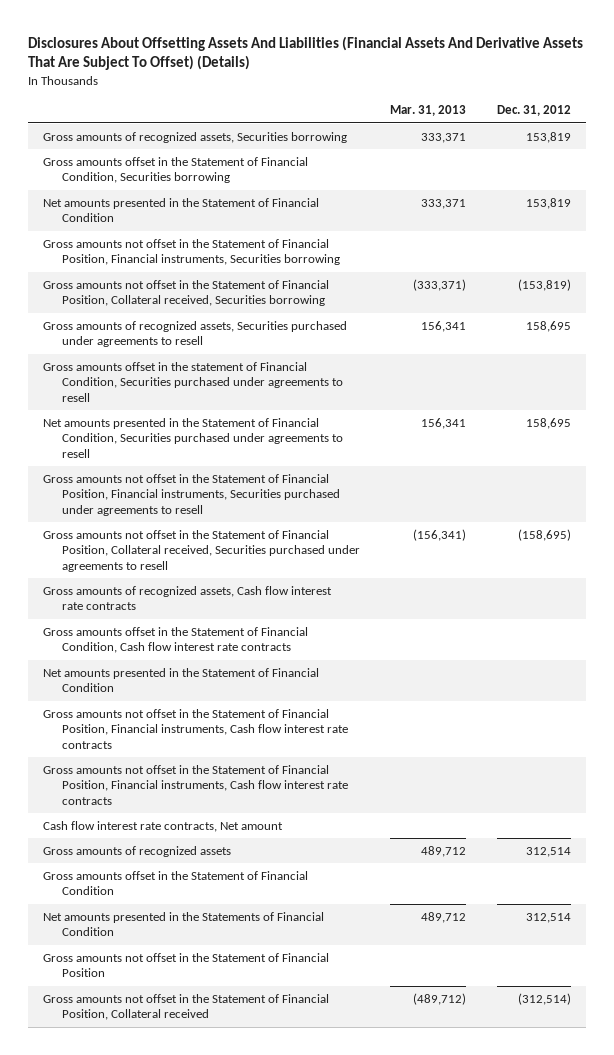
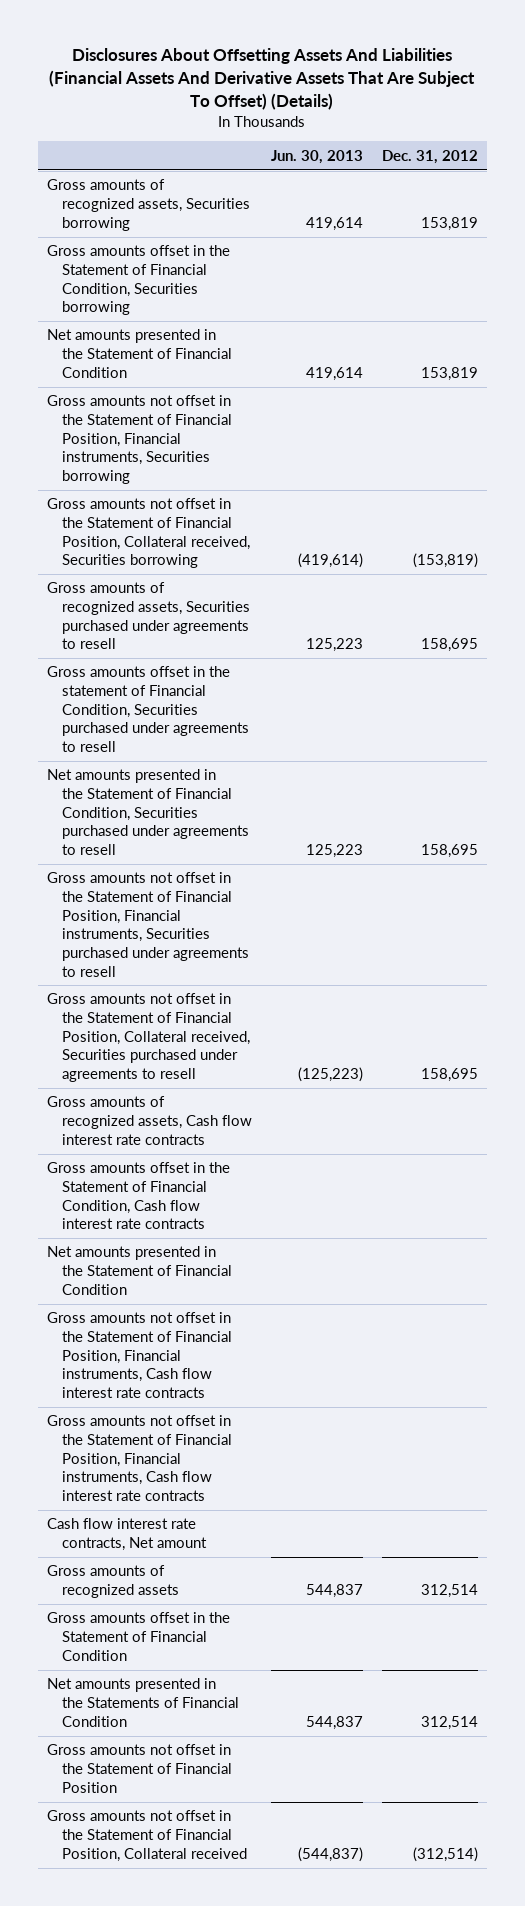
- | Mar. 31, 2013 | Dec. 31, 2012
+ | Jun. 30, 2013 | Dec. 31, 2012
- Gross amounts not offset in the Statement of Financial Position, Collateral received, Securities purchased under agreements to resell | (156,341) | (158,695)
+ Gross amounts not offset in the Statement of Financial Position, Collateral received, Securities purchased under agreements to resell | (125,223) | 158,695

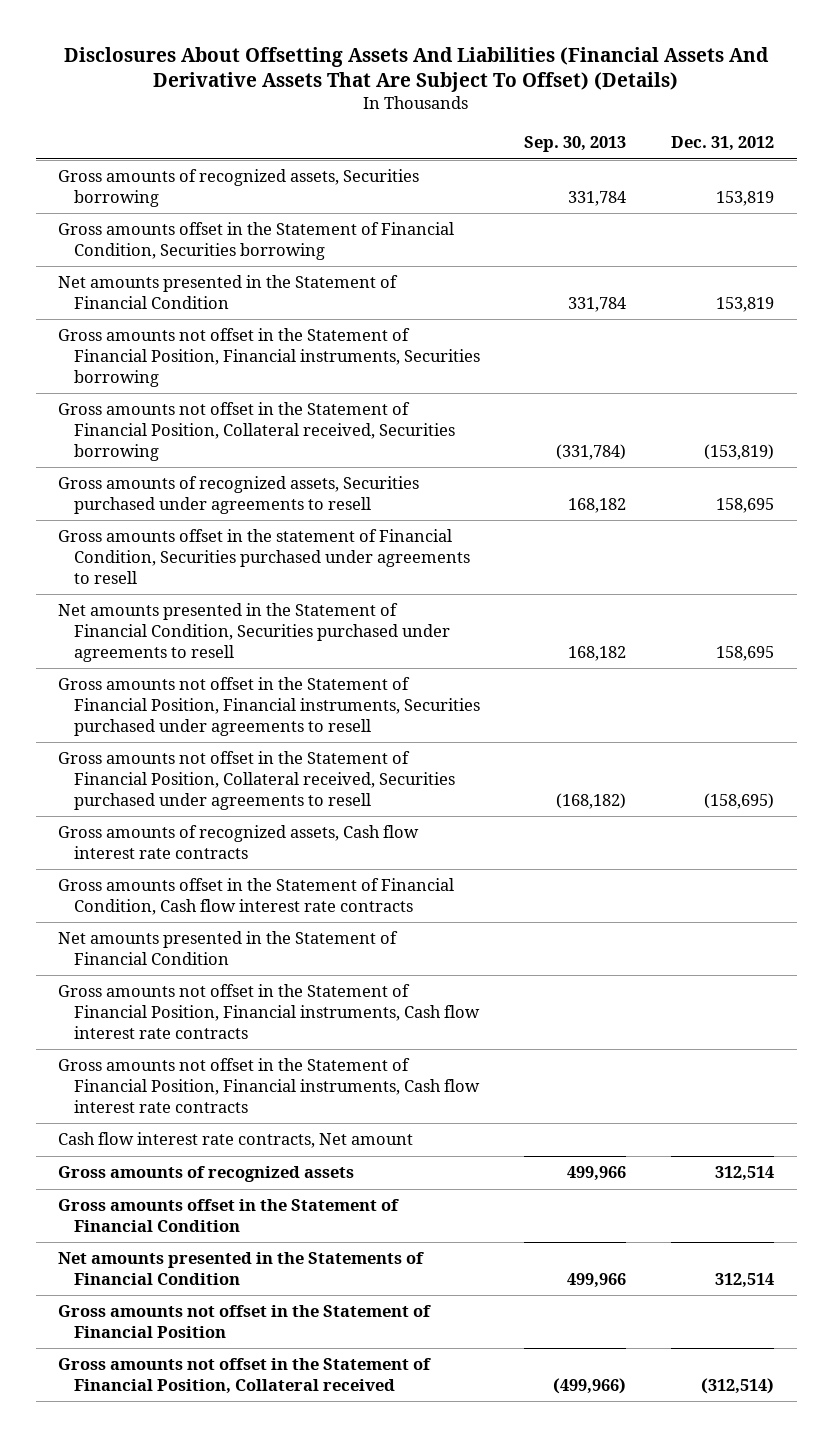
- | Jun. 30, 2013 | Dec. 31, 2012
+ | Sep. 30, 2013 | Dec. 31, 2012
- Gross amounts not offset in the Statement of Financial Position, Collateral received, Securities purchased under agreements to resell | (125,223) | 158,695
+ Gross amounts not offset in the Statement of Financial Position, Collateral received, Securities purchased under agreements to resell | (168,182) | (158,695)

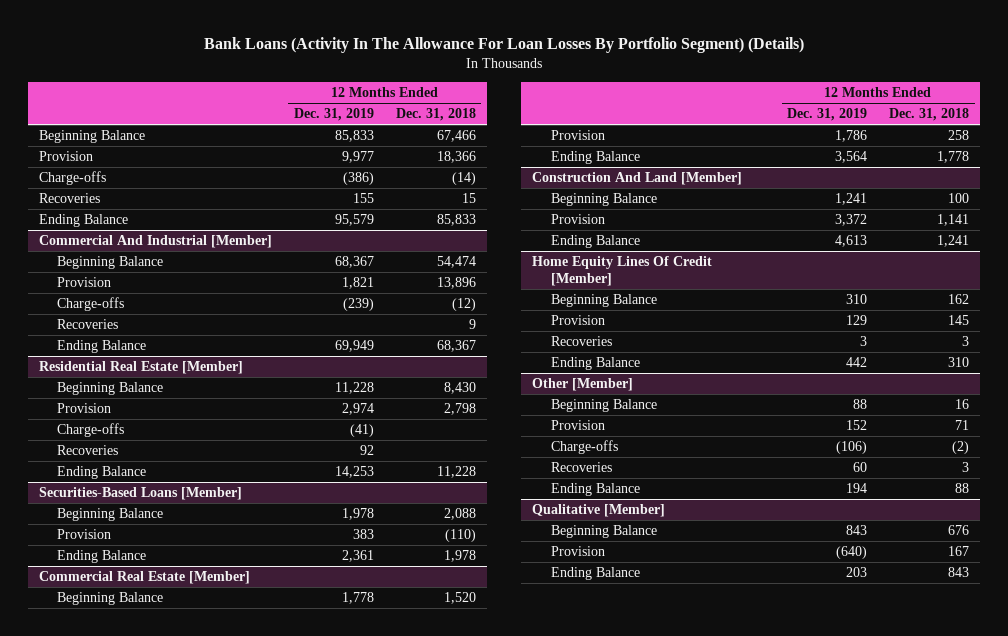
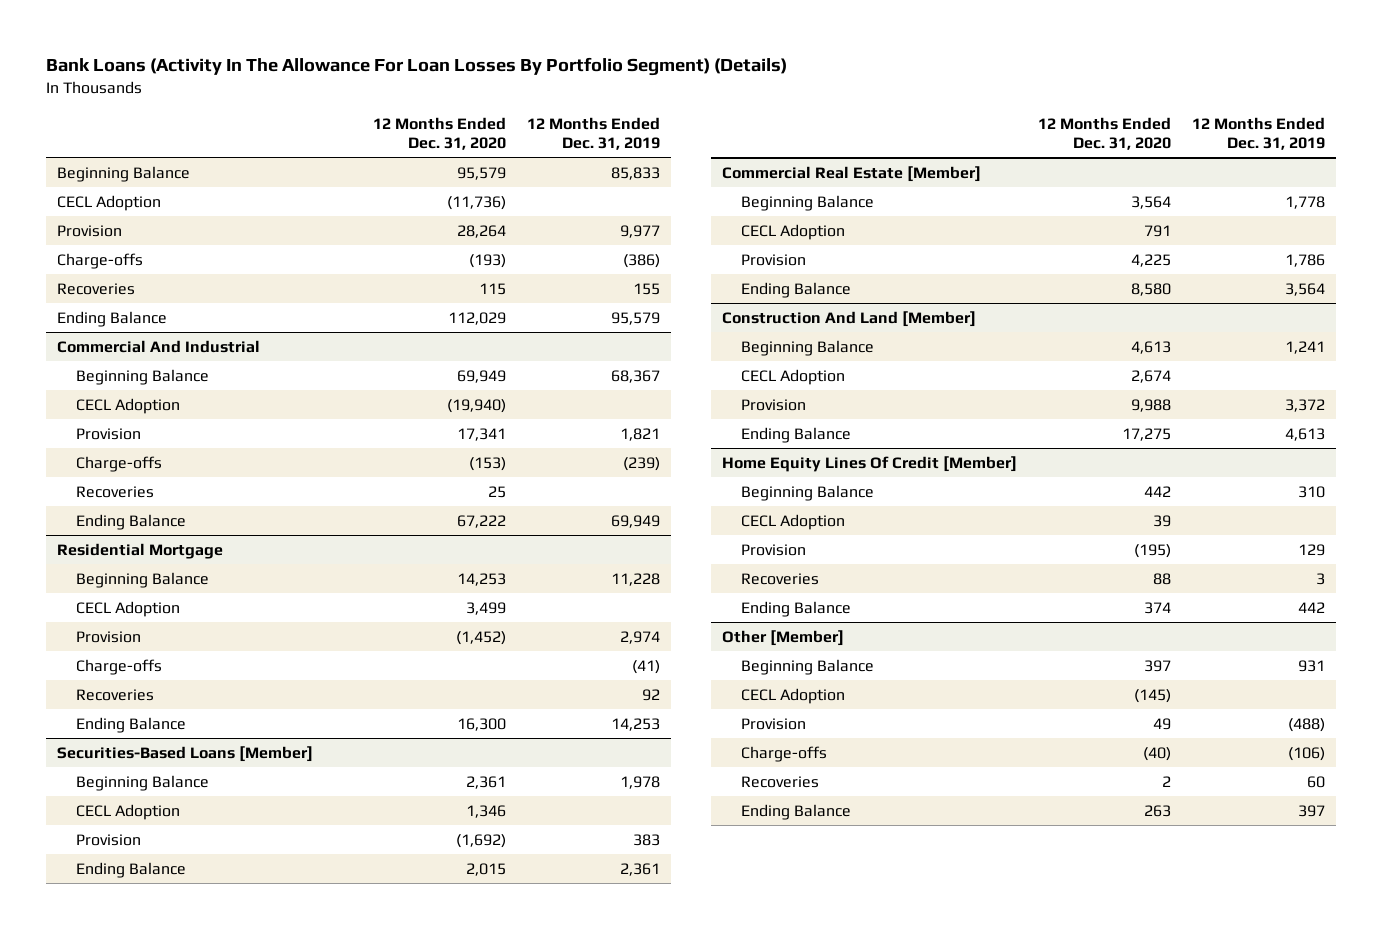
- | 12 Months Ended Dec. 31, 2019 | 12 Months Ended Dec. 31, 2018
+ | 12 Months Ended Dec. 31, 2020 | 12 Months Ended Dec. 31, 2019
+ CECL Adoption | (11,736) |
- Commercial And Industrial [Member]
+ Commercial And Industrial
+ CECL Adoption | (19,940) |
- Residential Real Estate [Member]
+ Residential Mortgage
+ CECL Adoption | 3,499 |
@ Securities-Based Loans [Member]
+ CECL Adoption | 1,346 |
@ Commercial Real Estate [Member]
+ CECL Adoption | 791 |
@ Construction And Land [Member]
+ CECL Adoption | 2,674 |
@ Home Equity Lines Of Credit [Member]
+ CECL Adoption | 39 |
@ Other [Member]
- Beginning Balance | 88 | 16
- Provision | 152 | 71
+ Beginning Balance | 397 | 931
+ CECL Adoption | (145) |
+ Provision | 49 | (488)
- Ending Balance | 194 | 88
- Qualitative [Member]
- Beginning Balance | 843 | 676
- Provision | (640) | 167
- Ending Balance | 203 | 843
@ Other [Member]
+ Ending Balance | 263 | 397

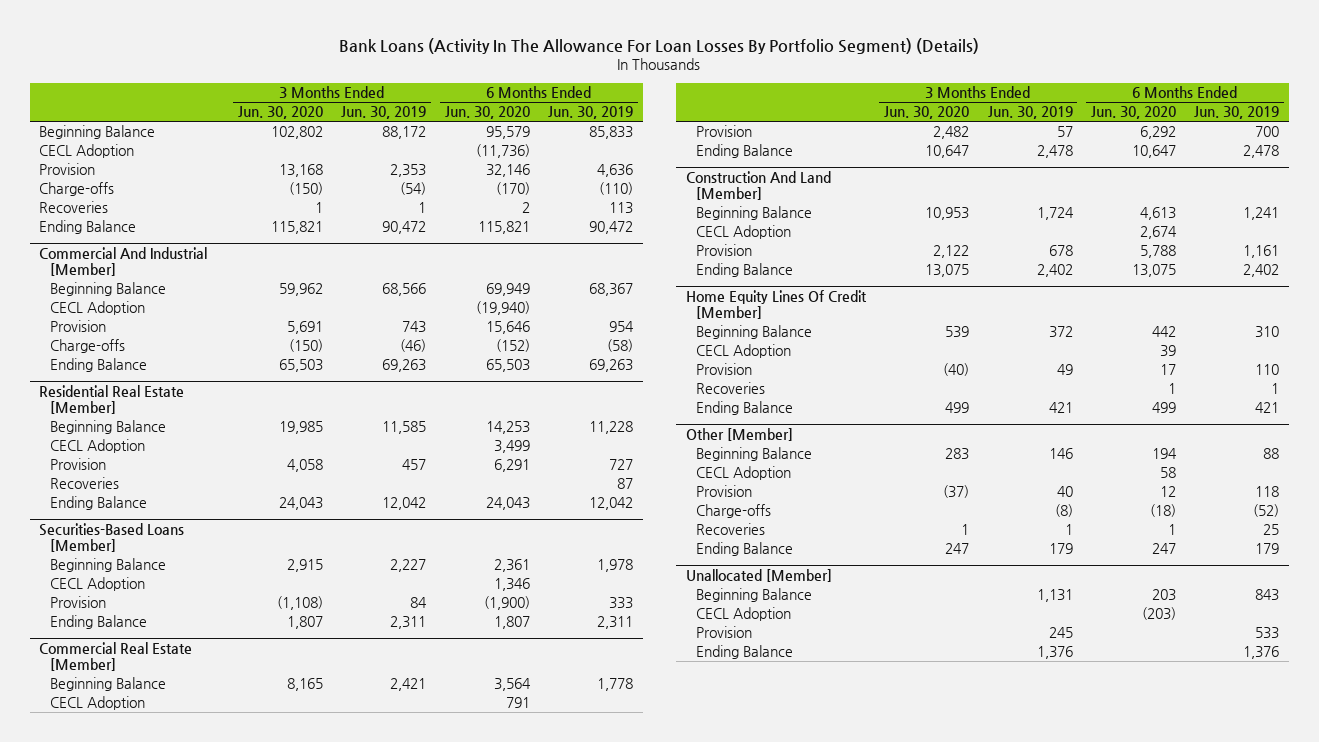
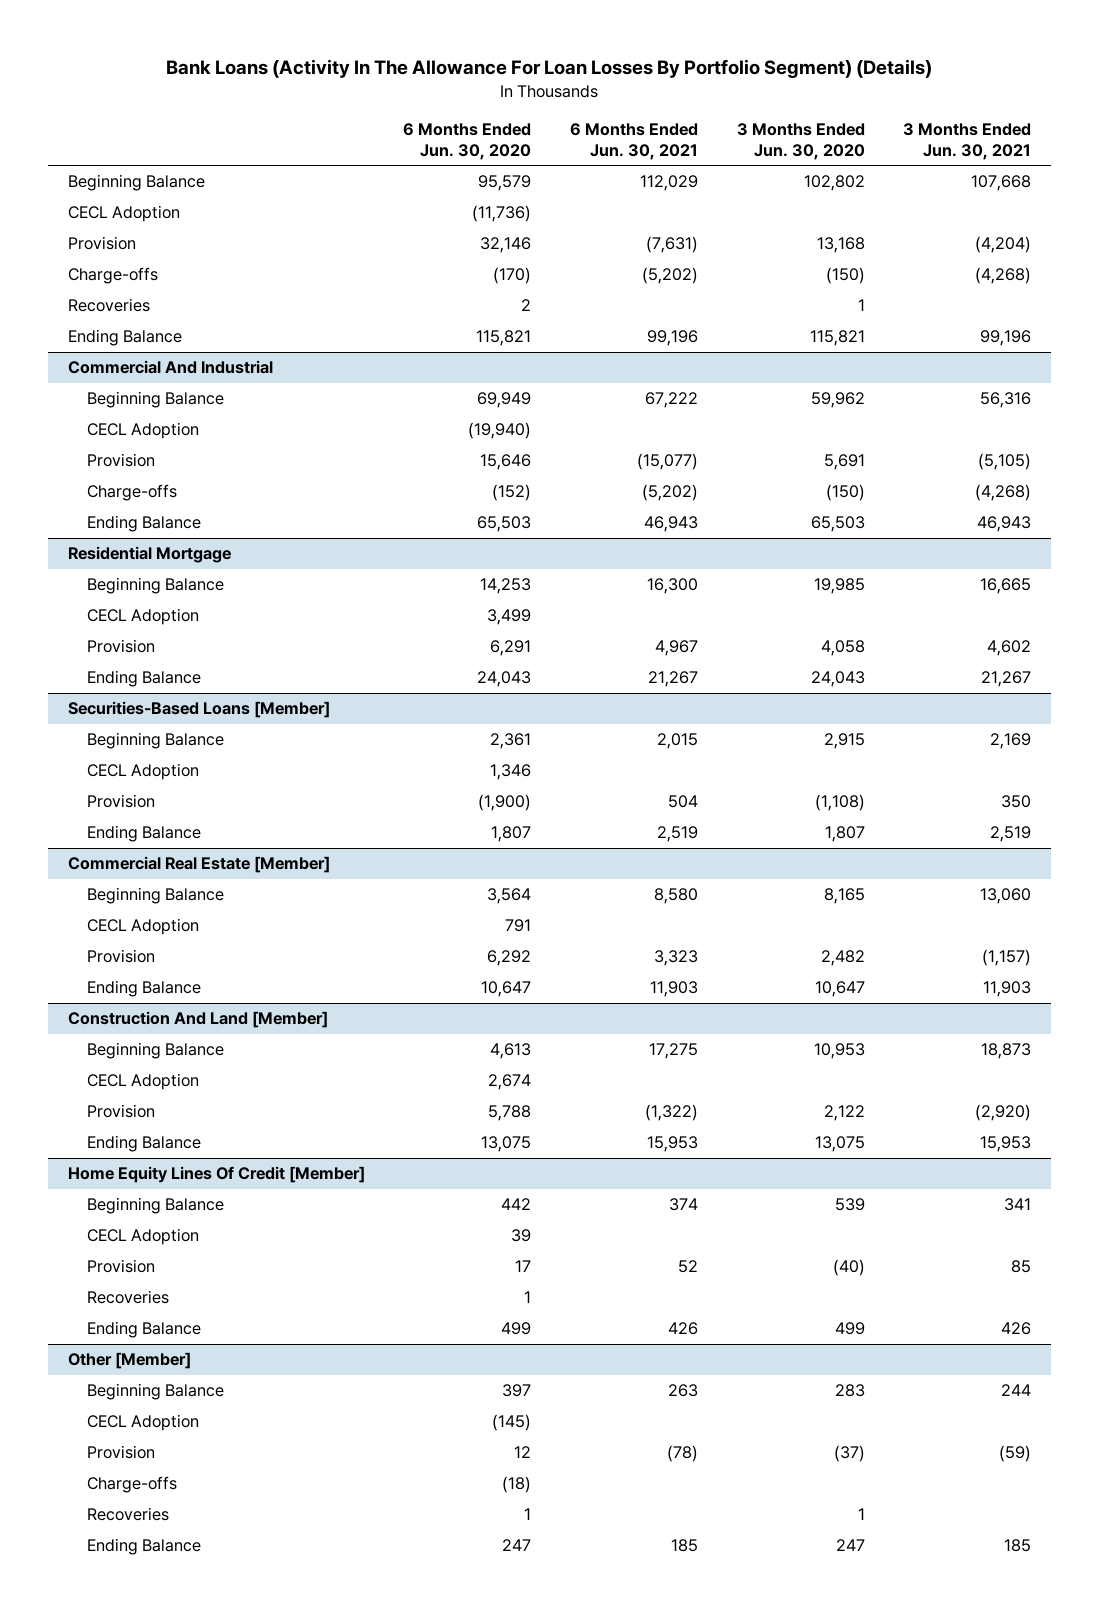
- | 3 Months Ended Jun. 30, 2020 | 3 Months Ended Jun. 30, 2019 | 6 Months Ended Jun. 30, 2020 | 6 Months Ended Jun. 30, 2019
+ | 6 Months Ended Jun. 30, 2020 | 6 Months Ended Jun. 30, 2021 | 3 Months Ended Jun. 30, 2020 | 3 Months Ended Jun. 30, 2021
- Commercial And Industrial [Member]
+ Commercial And Industrial
- Residential Real Estate [Member]
+ Residential Mortgage
- Recoveries | | | | 87
@ Other [Member]
- Beginning Balance | 283 | 146 | 194 | 88
- CECL Adoption | | | 58 |
+ Beginning Balance | 397 | 263 | 283 | 244
+ CECL Adoption | (145) | | |
- Unallocated [Member]
- Beginning Balance | | 1,131 | 203 | 843
- CECL Adoption | | | (203) |
- Provision | | 245 | | 533
- Ending Balance | | 1,376 | | 1,376

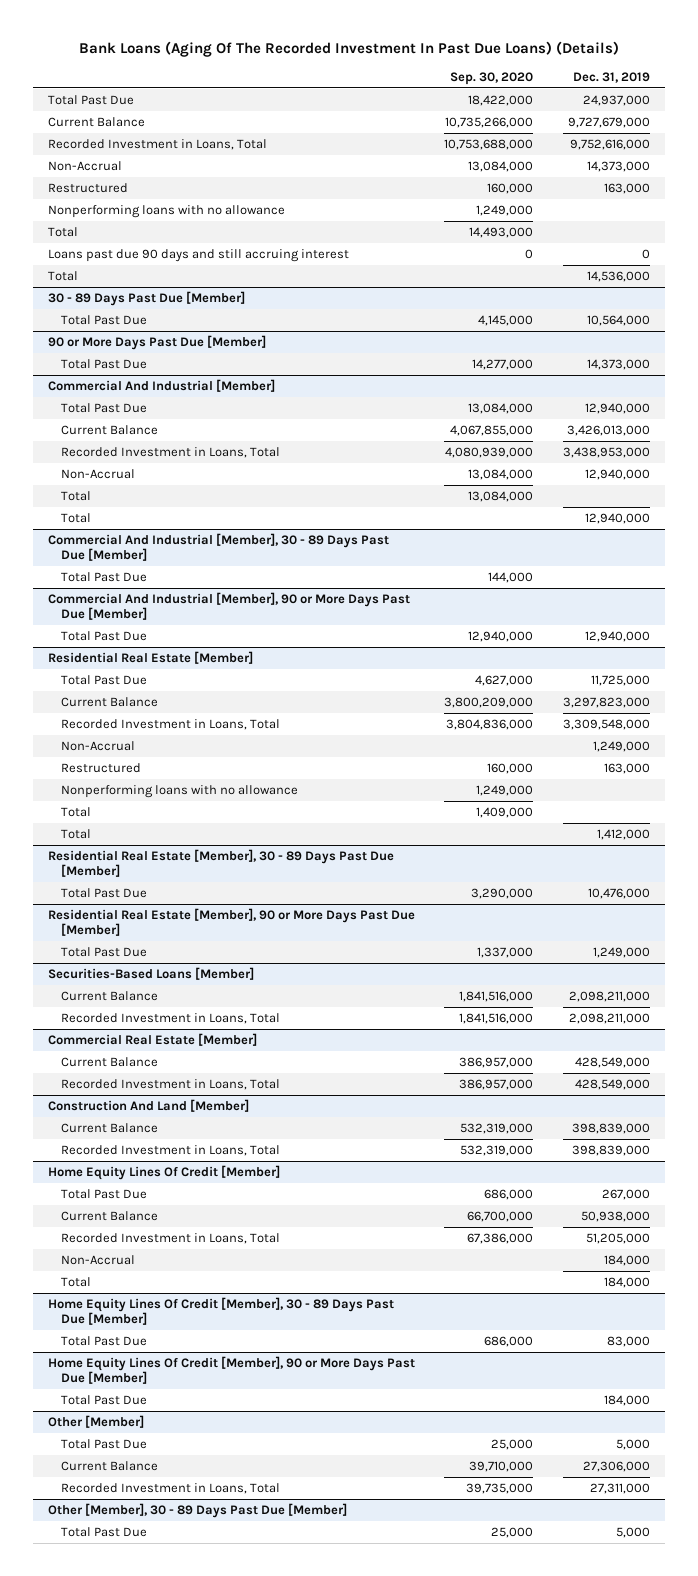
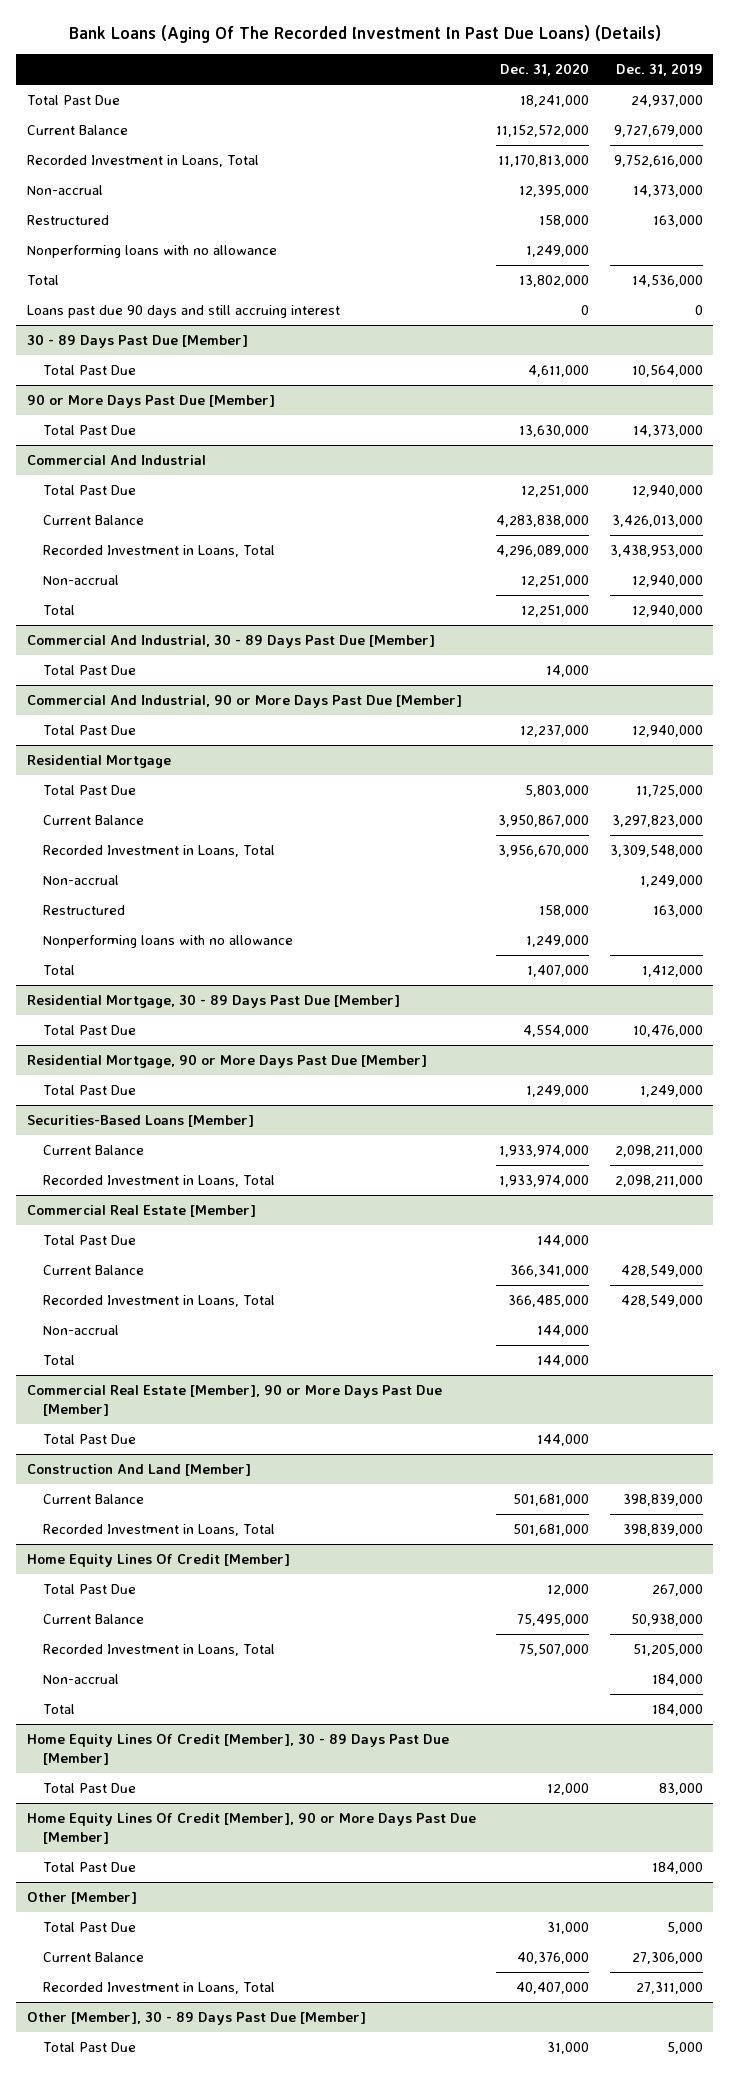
- | Sep. 30, 2020 | Dec. 31, 2019
+ | Dec. 31, 2020 | Dec. 31, 2019
- Non-Accrual | 13,084,000 | 14,373,000
+ Non-accrual | 12,395,000 | 14,373,000
- Total | 14,493,000 |
moved down: Loans past due 90 days and still accruing interest | 0 | 0
- Commercial And Industrial [Member]
+ Commercial And Industrial
- Non-Accrual | 13,084,000 | 12,940,000
- Total | 13,084,000 |
+ Non-accrual | 12,251,000 | 12,940,000
- Commercial And Industrial [Member], 30 - 89 Days Past Due [Member]
+ Commercial And Industrial, 30 - 89 Days Past Due [Member]
- Commercial And Industrial [Member], 90 or More Days Past Due [Member]
+ Commercial And Industrial, 90 or More Days Past Due [Member]
- Residential Real Estate [Member]
+ Residential Mortgage
- Non-Accrual | | 1,249,000
+ Non-accrual | | 1,249,000
- Total | 1,409,000 |
- Residential Real Estate [Member], 30 - 89 Days Past Due [Member]
+ Residential Mortgage, 30 - 89 Days Past Due [Member]
- Residential Real Estate [Member], 90 or More Days Past Due [Member]
+ Residential Mortgage, 90 or More Days Past Due [Member]
@ Commercial Real Estate [Member]
+ Total Past Due | 144,000 |
+ Non-accrual | 144,000 |
+ Total | 144,000 |
+ Commercial Real Estate [Member], 90 or More Days Past Due [Member]
+ Total Past Due | 144,000 |
@ Home Equity Lines Of Credit [Member]
- Non-Accrual | | 184,000
+ Non-accrual | | 184,000

